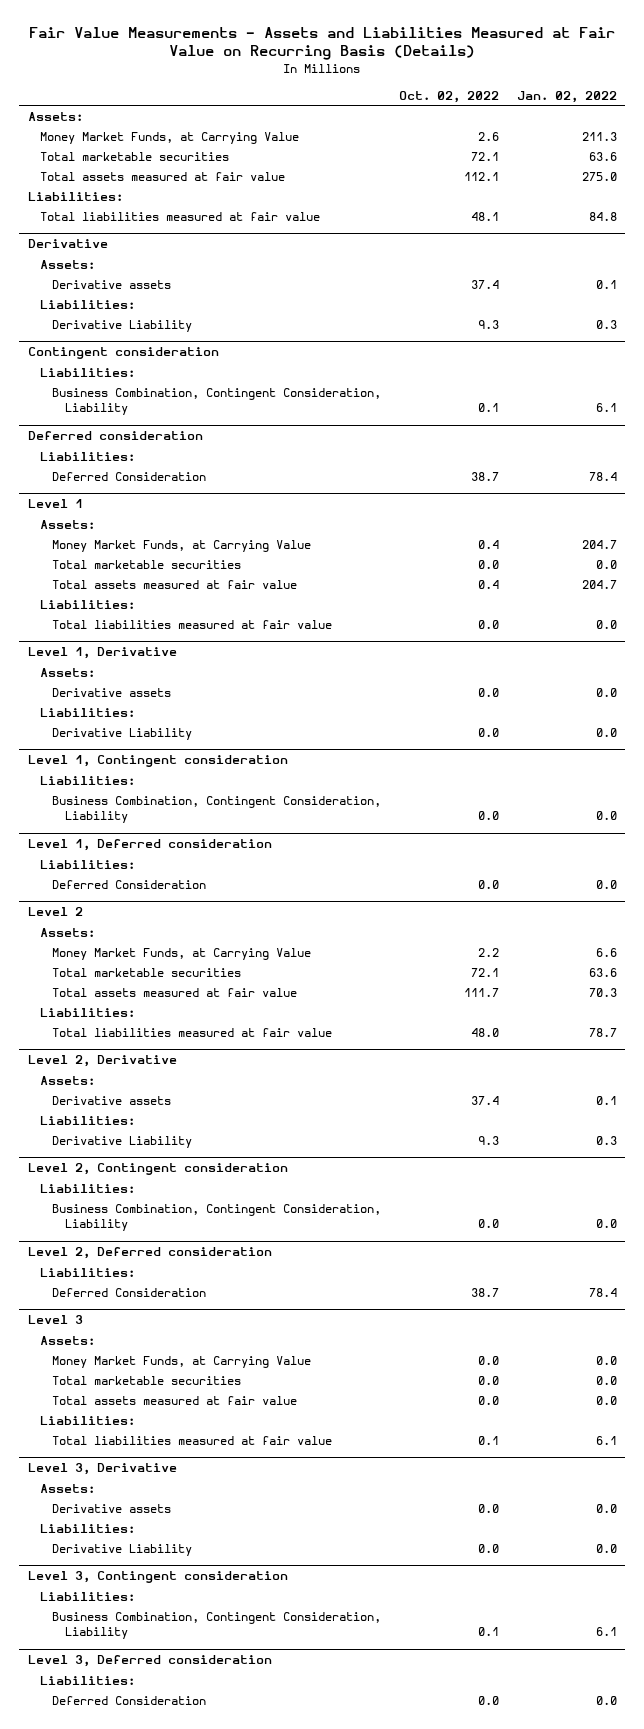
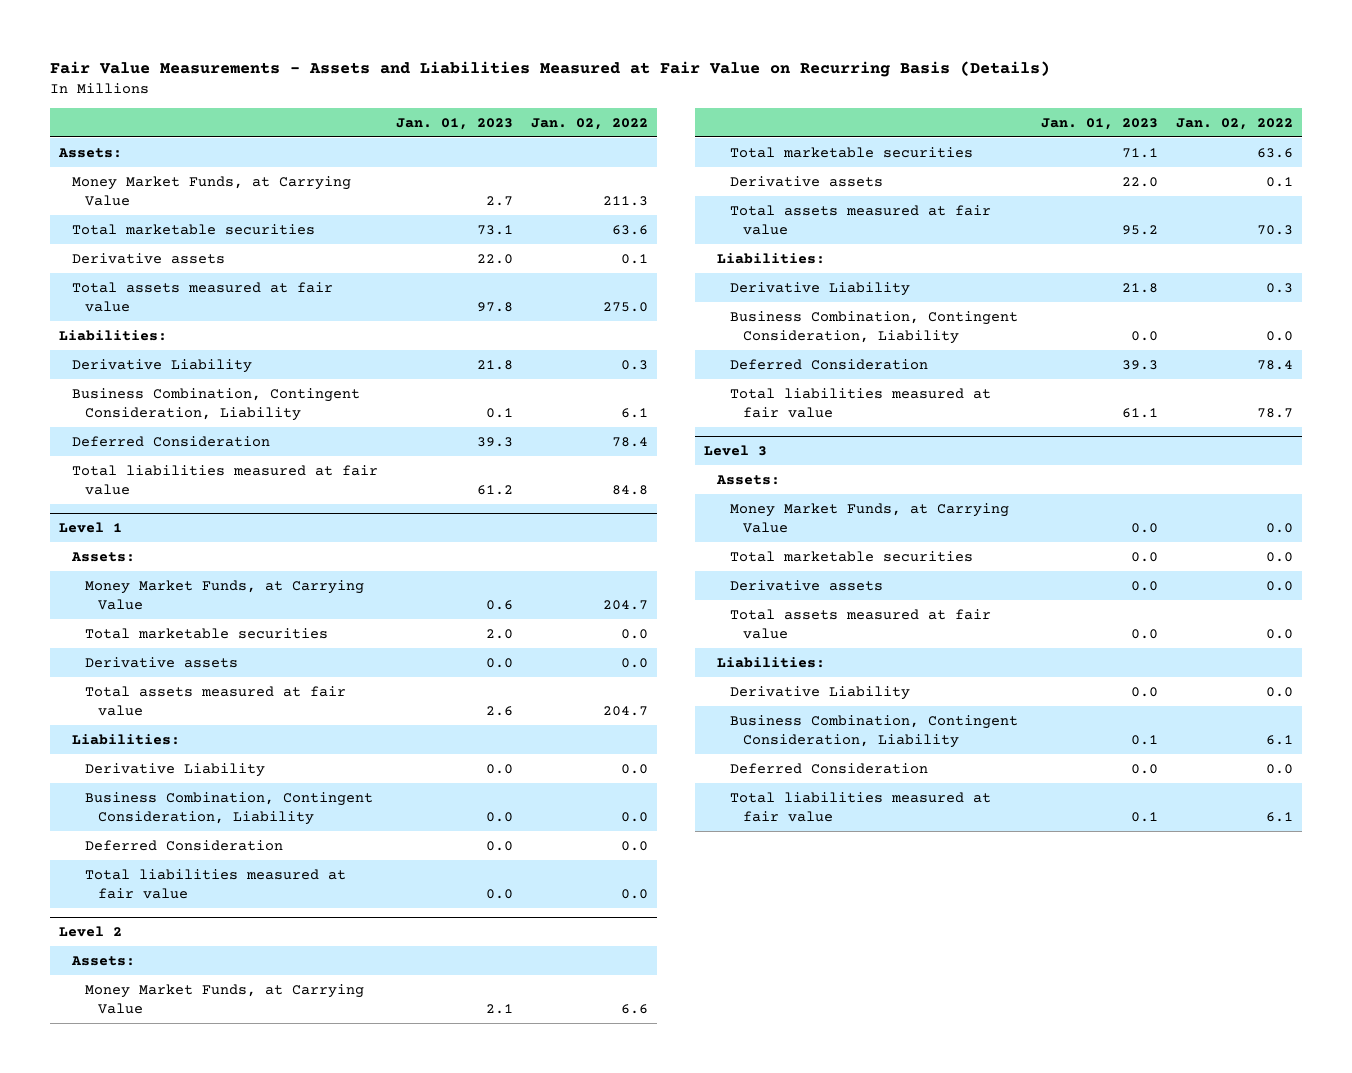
- | Oct. 02, 2022 | Jan. 02, 2022
+ | Jan. 01, 2023 | Jan. 02, 2022
- Liabilities:
- Derivative
- Assets:
moved down: Total assets measured at fair value | 97.8 | 275.0
- Contingent consideration
- Liabilities:
- Deferred consideration
- Liabilities:
moved down: Total liabilities measured at fair value | 61.2 | 84.8
@ Level 1
- Liabilities:
- Level 1, Derivative
- Assets:
@ Level 1
moved down: Total assets measured at fair value | 2.6 | 204.7
- Level 1, Contingent consideration
- Liabilities:
- Level 1, Deferred consideration
- Liabilities:
@ Level 1
moved down: Total liabilities measured at fair value | 0.0 | 0.0
@ Level 2
- Liabilities:
- Level 2, Derivative
- Assets:
@ Level 2
moved down: Total assets measured at fair value | 95.2 | 70.3
- Level 2, Contingent consideration
- Liabilities:
- Level 2, Deferred consideration
- Liabilities:
@ Level 2
moved down: Total liabilities measured at fair value | 61.1 | 78.7
@ Level 3
- Liabilities:
- Level 3, Derivative
- Assets:
@ Level 3
moved down: Total assets measured at fair value | 0.0 | 0.0
- Level 3, Contingent consideration
- Liabilities:
- Level 3, Deferred consideration
- Liabilities:
@ Level 3
moved down: Total liabilities measured at fair value | 0.1 | 6.1

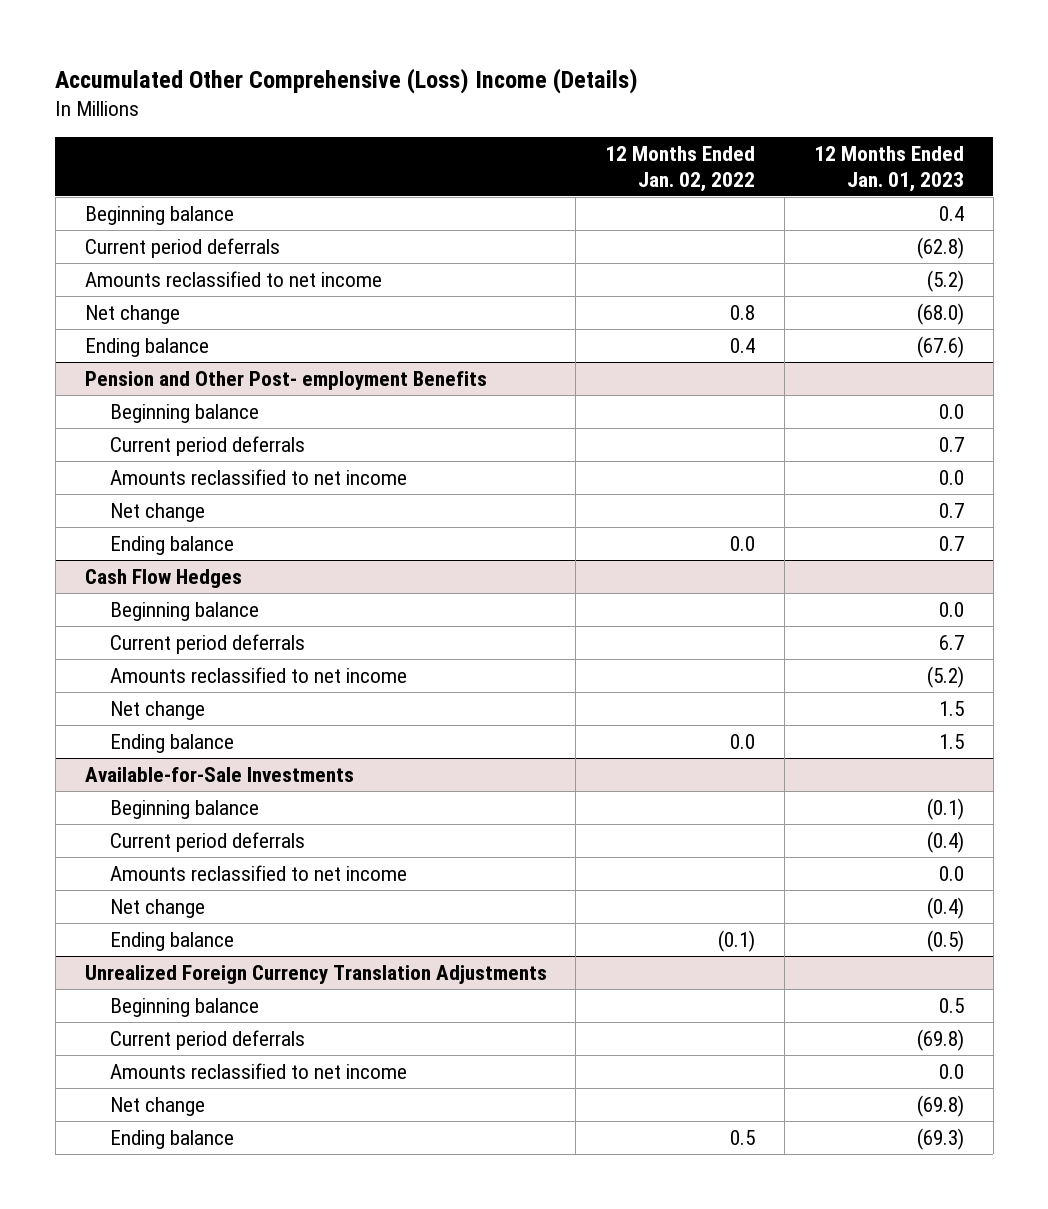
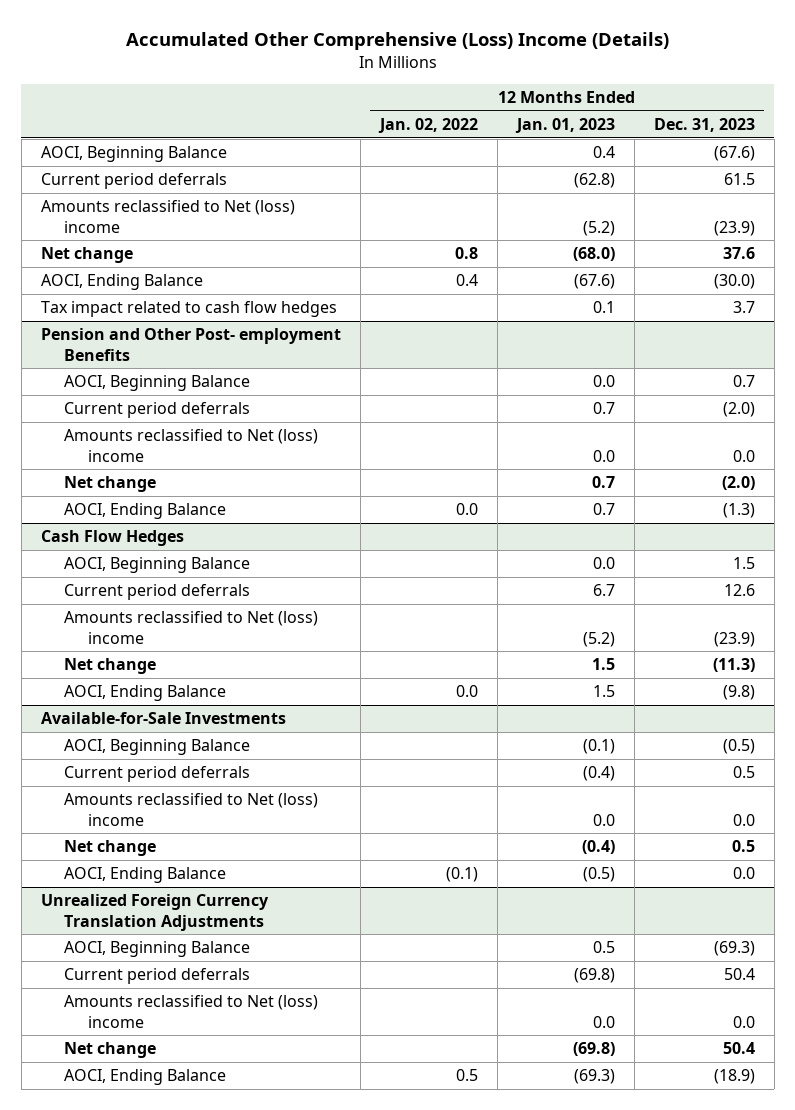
- | 12 Months Ended Jan. 02, 2022 | 12 Months Ended Jan. 01, 2023
+ | 12 Months Ended Jan. 02, 2022 | 12 Months Ended Jan. 01, 2023 | 12 Months Ended Dec. 31, 2023
- Beginning balance | | 0.4
+ AOCI, Beginning Balance | | 0.4 | (67.6)
- Amounts reclassified to net income | | (5.2)
+ Amounts reclassified to Net (loss) income | | (5.2) | (23.9)
- Ending balance | 0.4 | (67.6)
+ AOCI, Ending Balance | 0.4 | (67.6) | (30.0)
+ Tax impact related to cash flow hedges | | 0.1 | 3.7
@ Pension and Other Post- employment Benefits
- Beginning balance | | 0.0
+ AOCI, Beginning Balance | | 0.0 | 0.7
- Amounts reclassified to net income | | 0.0
+ Amounts reclassified to Net (loss) income | | 0.0 | 0.0
- Ending balance | 0.0 | 0.7
+ AOCI, Ending Balance | 0.0 | 0.7 | (1.3)
@ Cash Flow Hedges
- Beginning balance | | 0.0
+ AOCI, Beginning Balance | | 0.0 | 1.5
- Amounts reclassified to net income | | (5.2)
+ Amounts reclassified to Net (loss) income | | (5.2) | (23.9)
- Ending balance | 0.0 | 1.5
+ AOCI, Ending Balance | 0.0 | 1.5 | (9.8)
@ Available-for-Sale Investments
- Beginning balance | | (0.1)
+ AOCI, Beginning Balance | | (0.1) | (0.5)
- Amounts reclassified to net income | | 0.0
+ Amounts reclassified to Net (loss) income | | 0.0 | 0.0
- Ending balance | (0.1) | (0.5)
+ AOCI, Ending Balance | (0.1) | (0.5) | 0.0
@ Unrealized Foreign Currency Translation Adjustments
- Beginning balance | | 0.5
+ AOCI, Beginning Balance | | 0.5 | (69.3)
- Amounts reclassified to net income | | 0.0
+ Amounts reclassified to Net (loss) income | | 0.0 | 0.0
- Ending balance | 0.5 | (69.3)
+ AOCI, Ending Balance | 0.5 | (69.3) | (18.9)

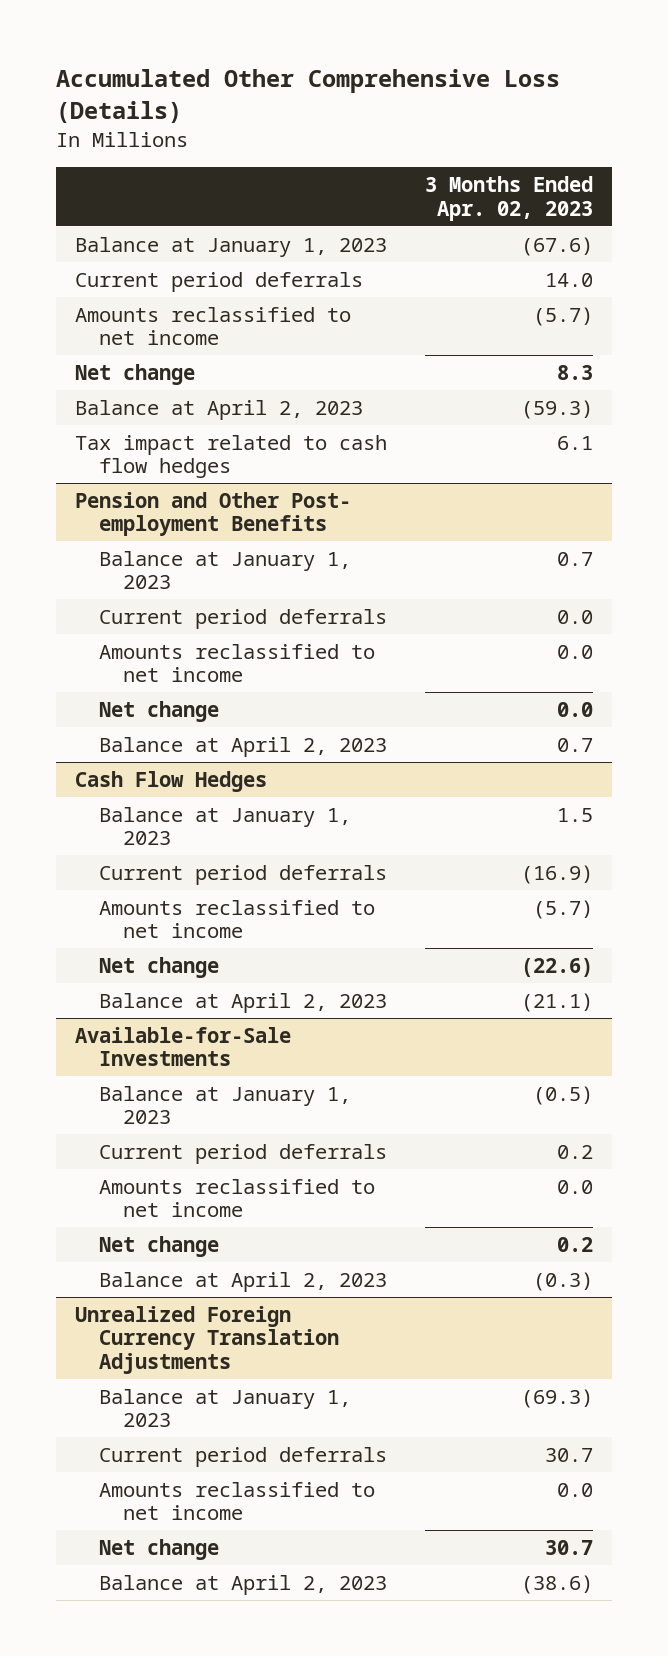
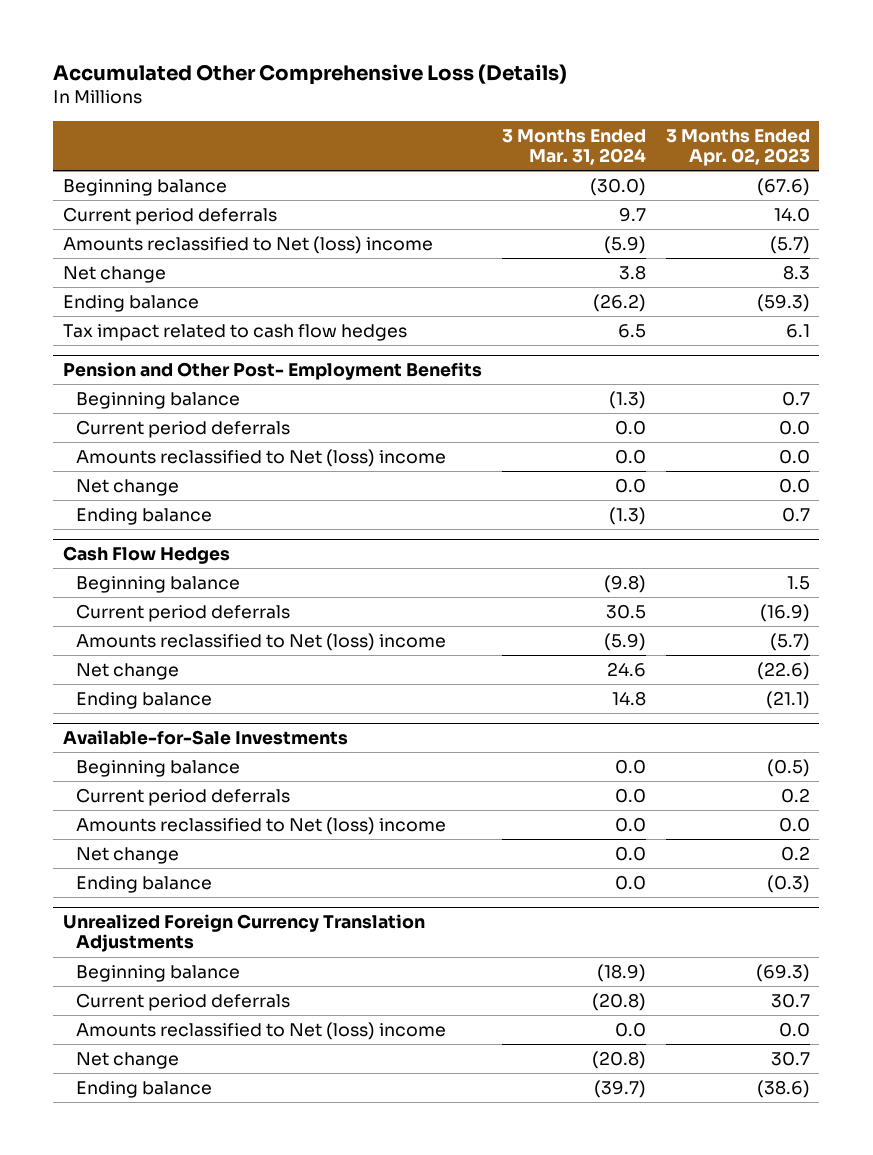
- | 3 Months Ended Apr. 02, 2023
+ | 3 Months Ended Mar. 31, 2024 | 3 Months Ended Apr. 02, 2023
- Balance at January 1, 2023 | (67.6)
+ Beginning balance | (30.0) | (67.6)
- Amounts reclassified to net income | (5.7)
+ Amounts reclassified to Net (loss) income | (5.9) | (5.7)
- Balance at April 2, 2023 | (59.3)
+ Ending balance | (26.2) | (59.3)
- Pension and Other Post- employment Benefits
- Balance at January 1, 2023 | 0.7
+ Pension and Other Post- Employment Benefits
+ Beginning balance | (1.3) | 0.7
- Amounts reclassified to net income | 0.0
+ Amounts reclassified to Net (loss) income | 0.0 | 0.0
- Balance at April 2, 2023 | 0.7
+ Ending balance | (1.3) | 0.7
@ Cash Flow Hedges
- Balance at January 1, 2023 | 1.5
+ Beginning balance | (9.8) | 1.5
- Amounts reclassified to net income | (5.7)
+ Amounts reclassified to Net (loss) income | (5.9) | (5.7)
- Balance at April 2, 2023 | (21.1)
+ Ending balance | 14.8 | (21.1)
@ Available-for-Sale Investments
- Balance at January 1, 2023 | (0.5)
+ Beginning balance | 0.0 | (0.5)
- Amounts reclassified to net income | 0.0
+ Amounts reclassified to Net (loss) income | 0.0 | 0.0
- Balance at April 2, 2023 | (0.3)
+ Ending balance | 0.0 | (0.3)
@ Unrealized Foreign Currency Translation Adjustments
- Balance at January 1, 2023 | (69.3)
+ Beginning balance | (18.9) | (69.3)
- Amounts reclassified to net income | 0.0
+ Amounts reclassified to Net (loss) income | 0.0 | 0.0
- Balance at April 2, 2023 | (38.6)
+ Ending balance | (39.7) | (38.6)

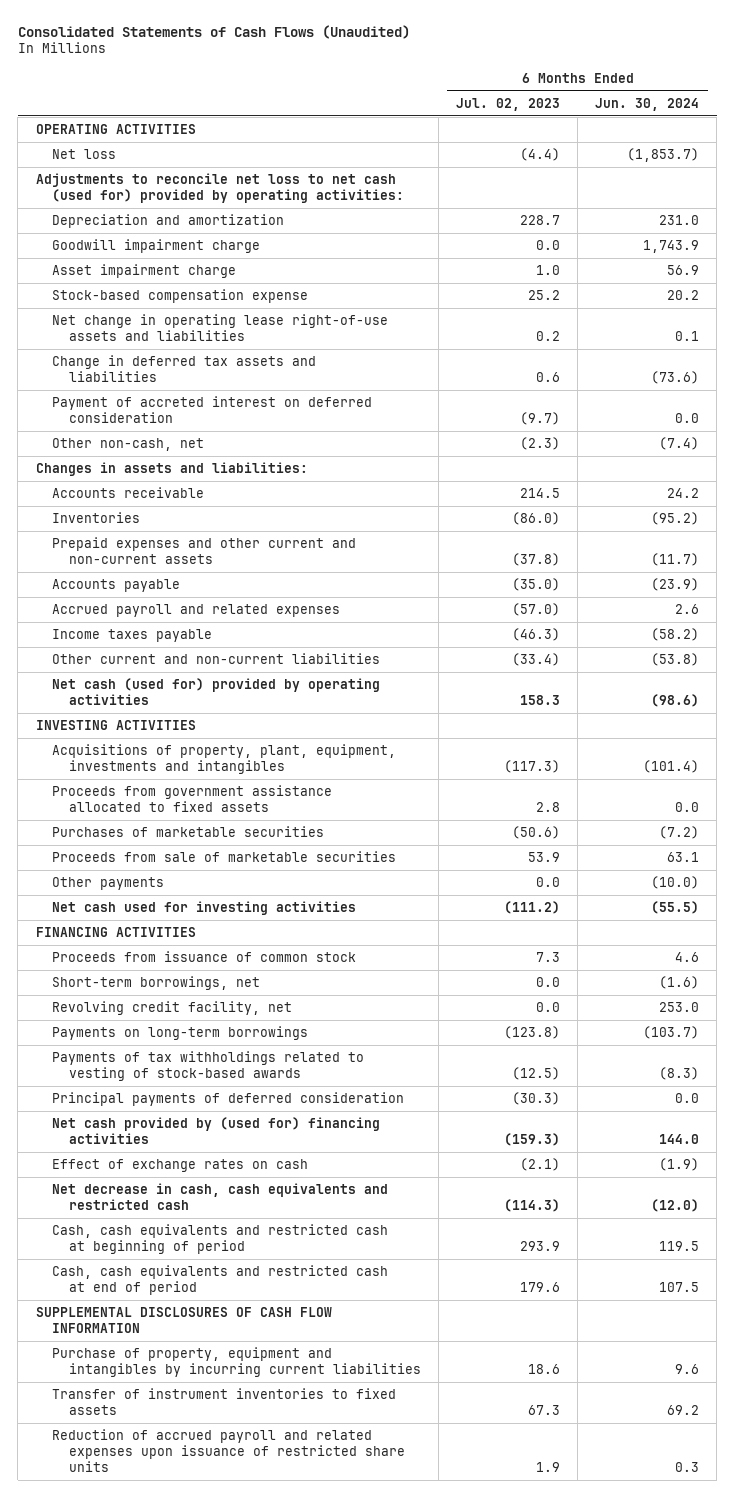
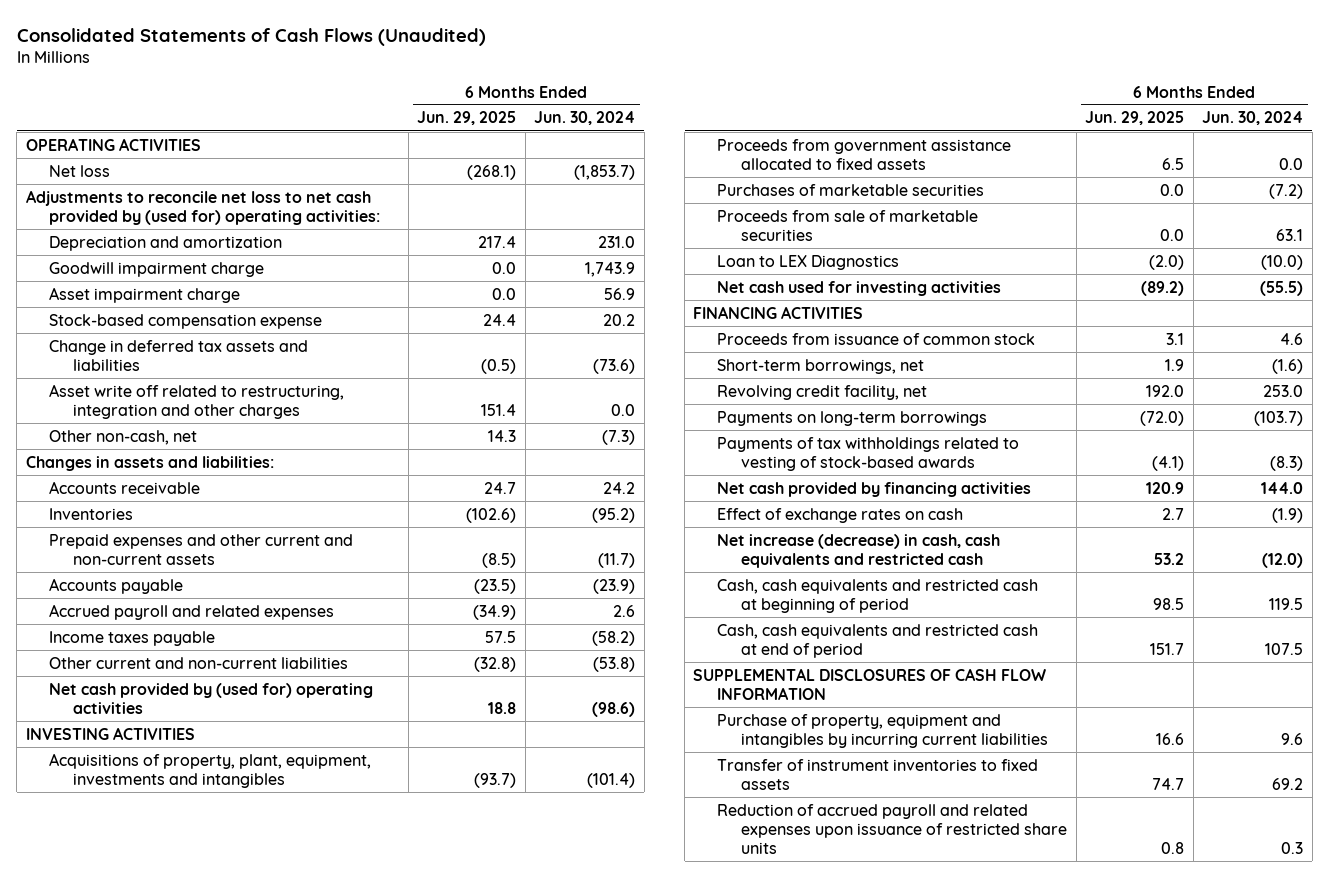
- | 6 Months Ended Jul. 02, 2023 | 6 Months Ended Jun. 30, 2024
+ | 6 Months Ended Jun. 29, 2025 | 6 Months Ended Jun. 30, 2024
- Adjustments to reconcile net loss to net cash (used for) provided by operating activities:
+ Adjustments to reconcile net loss to net cash provided by (used for) operating activities:
- Net change in operating lease right-of-use assets and liabilities | 0.2 | 0.1
- Payment of accreted interest on deferred consideration | (9.7) | 0.0
- Other non-cash, net | (2.3) | (7.4)
+ Asset write off related to restructuring, integration and other charges | 151.4 | 0.0
+ Other non-cash, net | 14.3 | (7.3)
- Net cash (used for) provided by operating activities | 158.3 | (98.6)
+ Net cash provided by (used for) operating activities | 18.8 | (98.6)
- Other payments | 0.0 | (10.0)
+ Loan to LEX Diagnostics | (2.0) | (10.0)
- Principal payments of deferred consideration | (30.3) | 0.0
- Net cash provided by (used for) financing activities | (159.3) | 144.0
+ Net cash provided by financing activities | 120.9 | 144.0
- Net decrease in cash, cash equivalents and restricted cash | (114.3) | (12.0)
+ Net increase (decrease) in cash, cash equivalents and restricted cash | 53.2 | (12.0)

